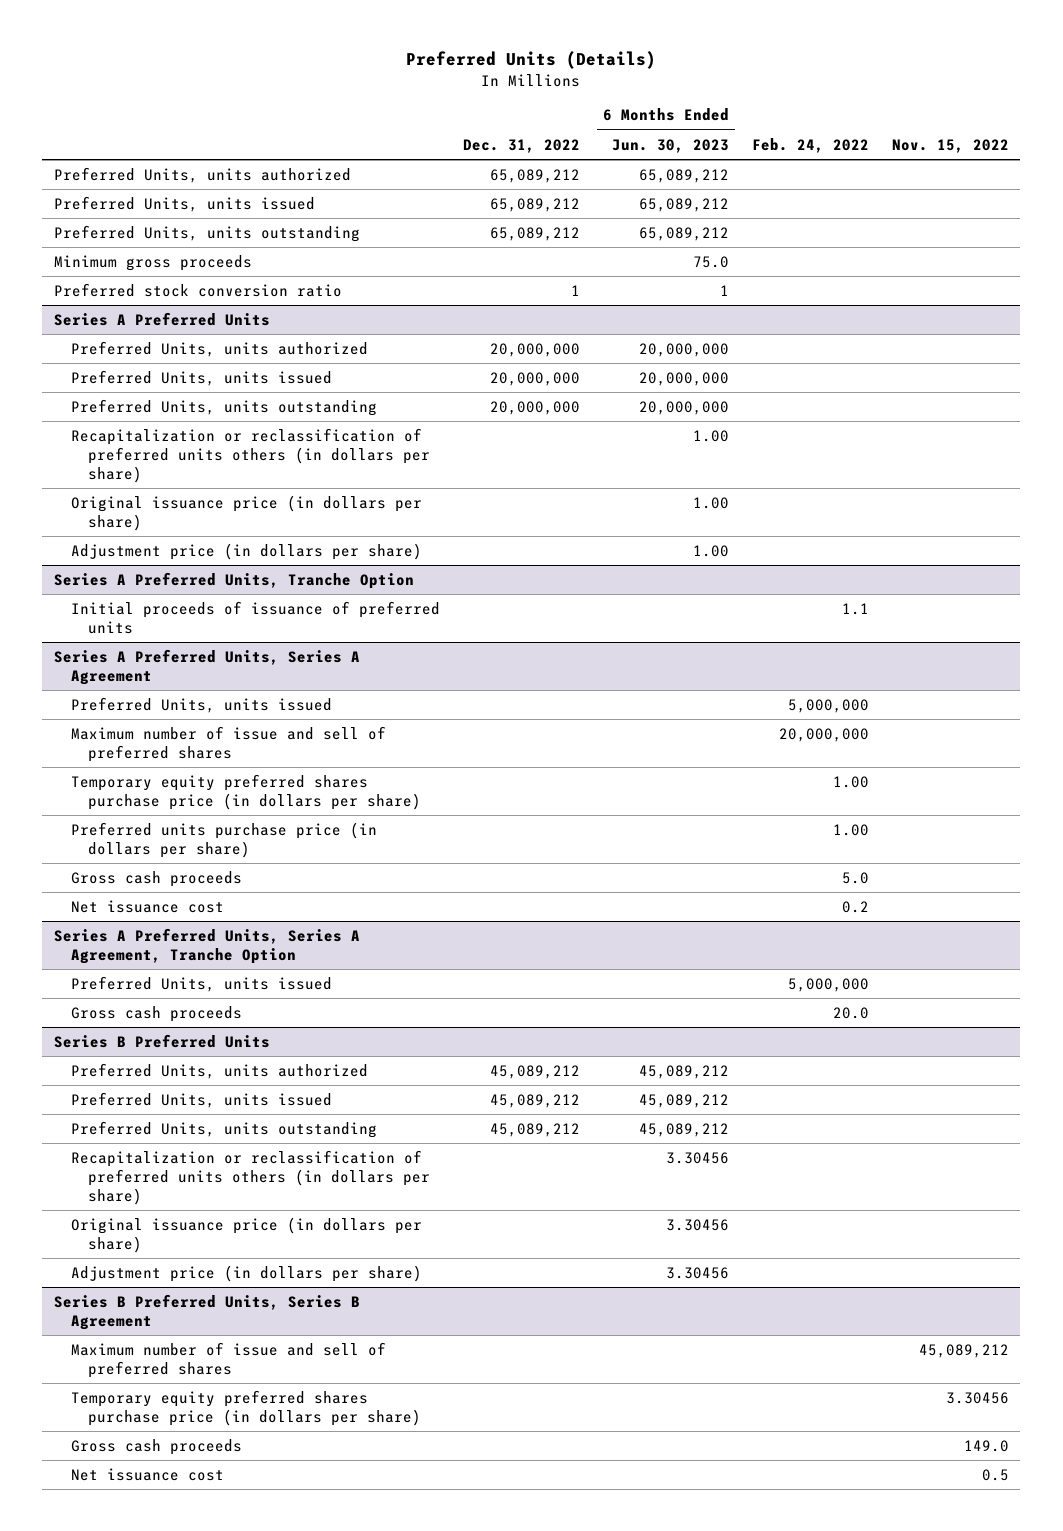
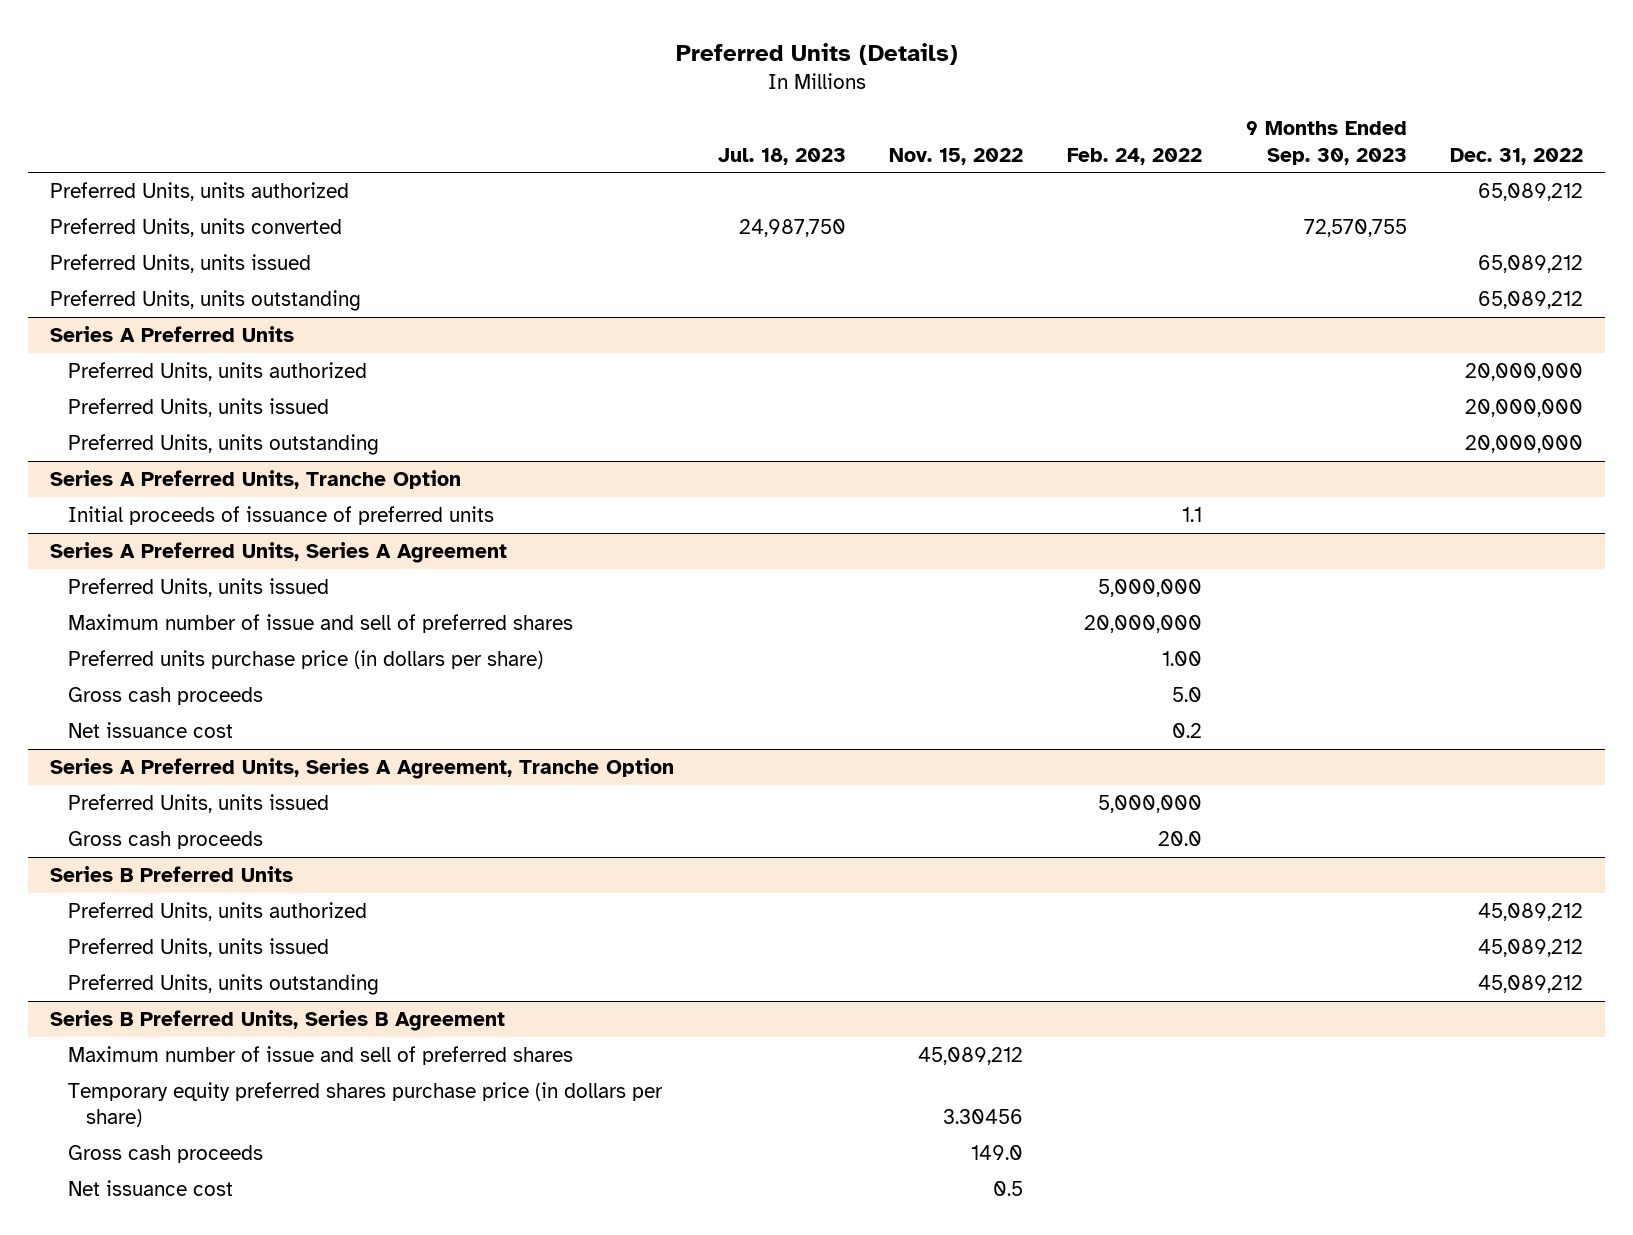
- | Dec. 31, 2022 | 6 Months Ended Jun. 30, 2023 | Feb. 24, 2022 | Nov. 15, 2022
+ | Jul. 18, 2023 | Nov. 15, 2022 | Feb. 24, 2022 | 9 Months Ended Sep. 30, 2023 | Dec. 31, 2022
+ Preferred Units, units converted | 24,987,750 | | | 72,570,755 |
- Minimum gross proceeds | | 75.0 | |
- Preferred stock conversion ratio | 1 | 1 | |
@ Series A Preferred Units
- Recapitalization or reclassification of preferred units others (in dollars per share) | | 1.00 | |
- Original issuance price (in dollars per share) | | 1.00 | |
- Adjustment price (in dollars per share) | | 1.00 | |
@ Series A Preferred Units, Series A Agreement
- Temporary equity preferred shares purchase price (in dollars per share) | | | 1.00 |
@ Series B Preferred Units
- Recapitalization or reclassification of preferred units others (in dollars per share) | | 3.30456 | |
- Original issuance price (in dollars per share) | | 3.30456 | |
- Adjustment price (in dollars per share) | | 3.30456 | |

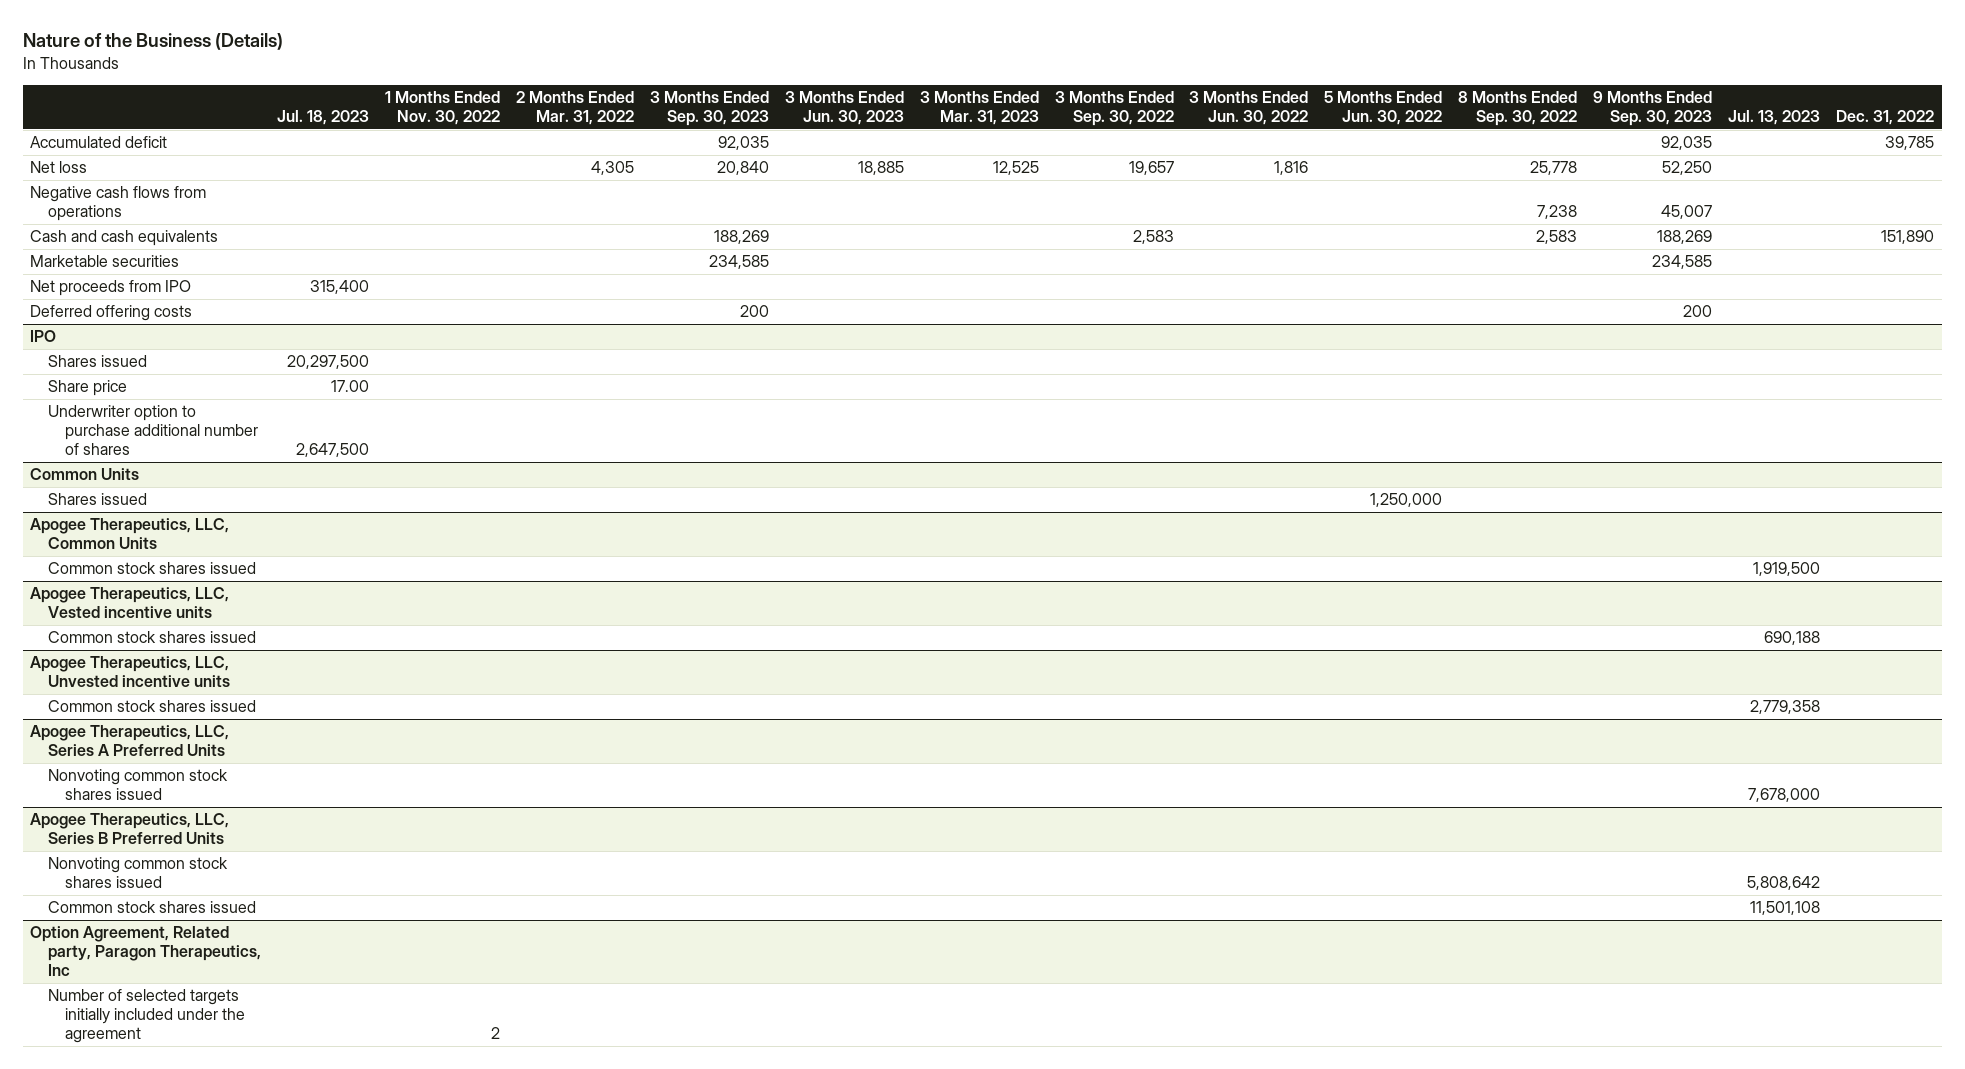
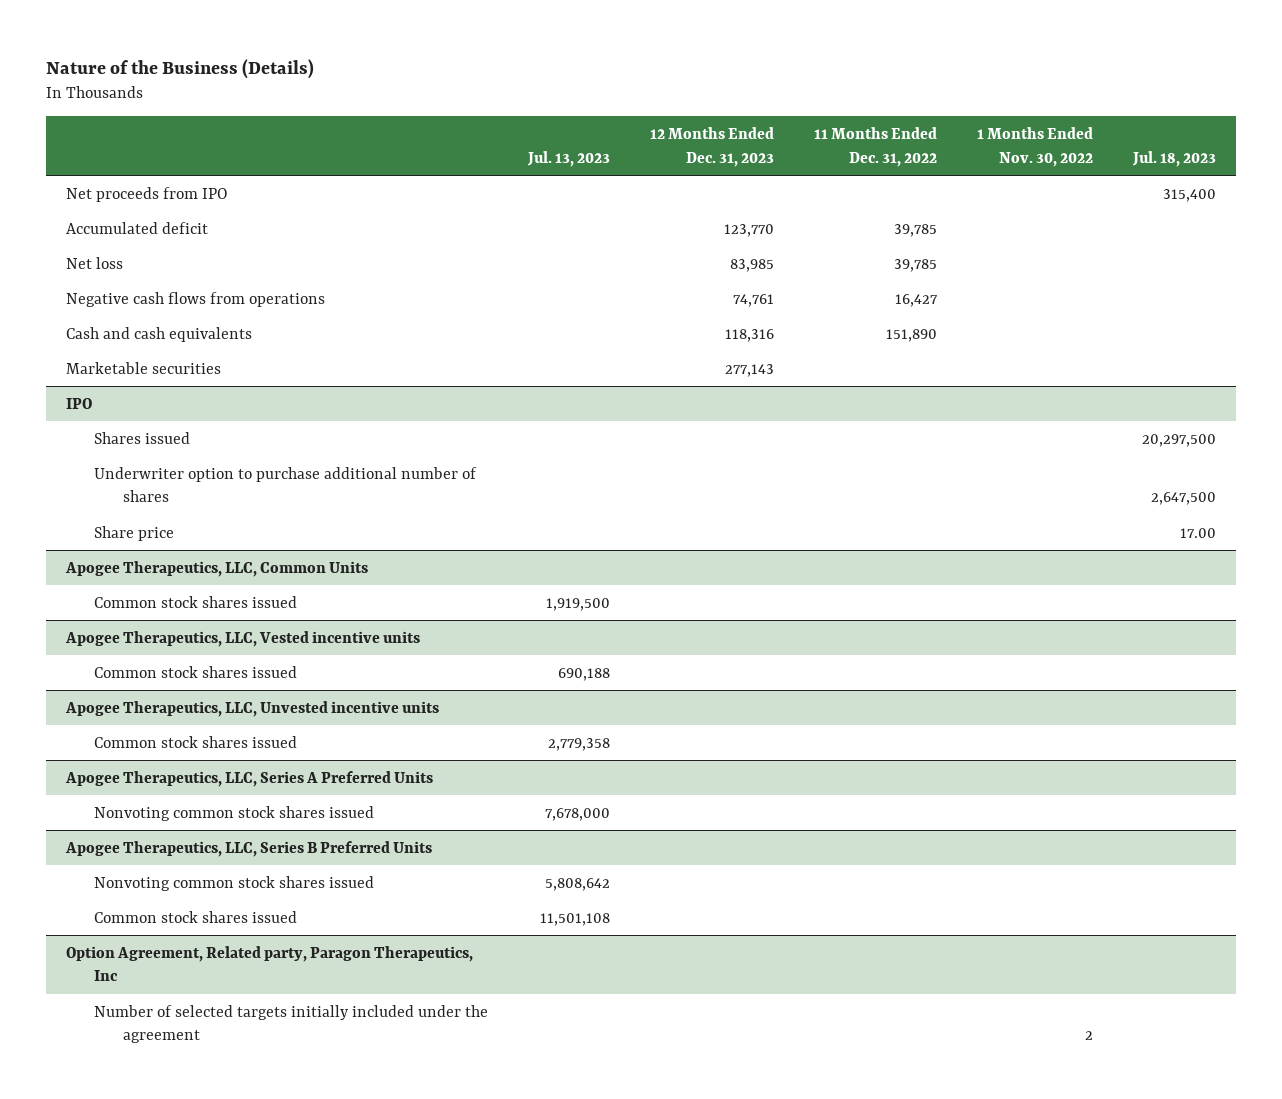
- | Jul. 18, 2023 | 1 Months Ended Nov. 30, 2022 | 2 Months Ended Mar. 31, 2022 | 3 Months Ended Sep. 30, 2023 | 3 Months Ended Jun. 30, 2023 | 3 Months Ended Mar. 31, 2023 | 3 Months Ended Sep. 30, 2022 | 3 Months Ended Jun. 30, 2022 | 5 Months Ended Jun. 30, 2022 | 8 Months Ended Sep. 30, 2022 | 9 Months Ended Sep. 30, 2023 | Jul. 13, 2023 | Dec. 31, 2022
+ | Jul. 13, 2023 | 12 Months Ended Dec. 31, 2023 | 11 Months Ended Dec. 31, 2022 | 1 Months Ended Nov. 30, 2022 | Jul. 18, 2023
moved up: Net proceeds from IPO | | | | | 315,400
- Deferred offering costs | | | | 200 | | | | | | | 200 | |
- Common Units
- Shares issued | | | | | | | | | 1,250,000 | | | |
@ IPO
moved down: Share price | | | | | 17.00

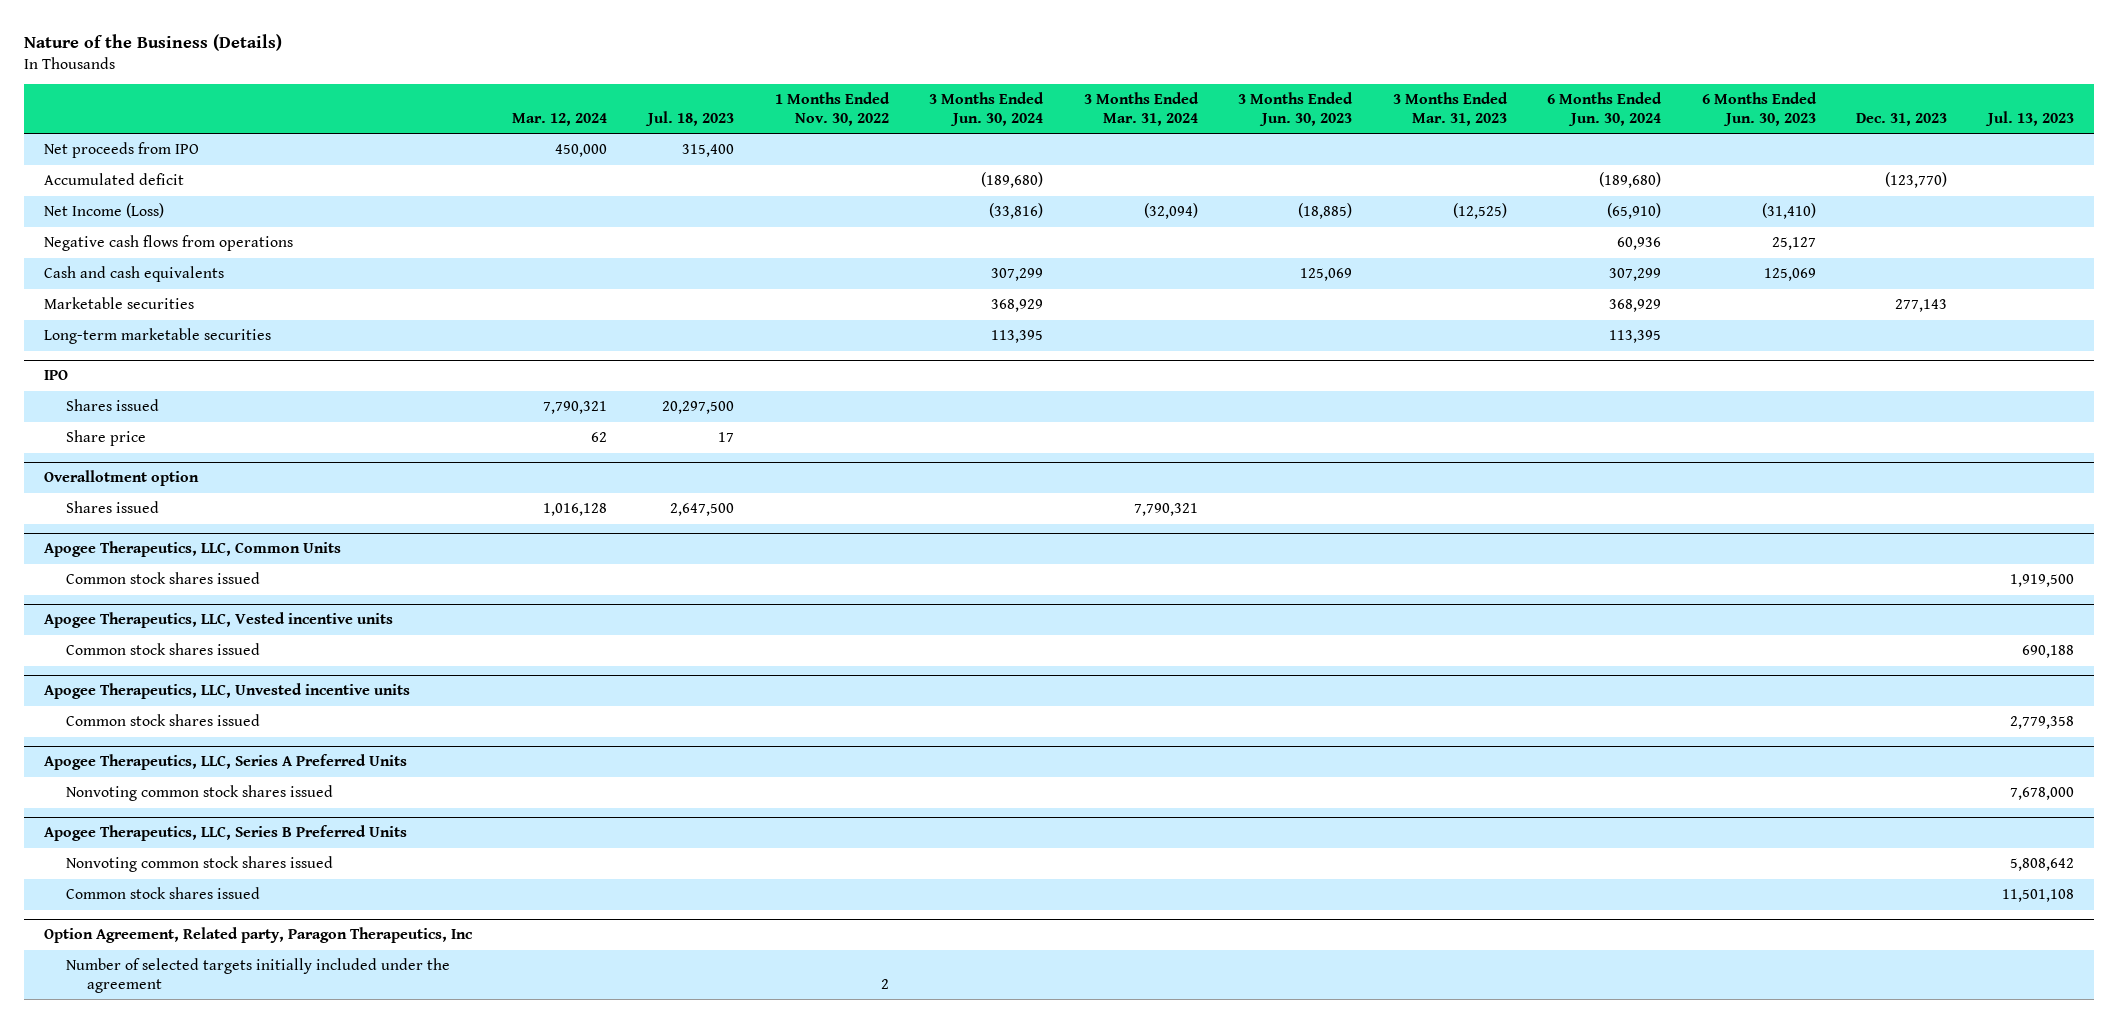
- | Jul. 13, 2023 | 12 Months Ended Dec. 31, 2023 | 11 Months Ended Dec. 31, 2022 | 1 Months Ended Nov. 30, 2022 | Jul. 18, 2023
+ | Mar. 12, 2024 | Jul. 18, 2023 | 1 Months Ended Nov. 30, 2022 | 3 Months Ended Jun. 30, 2024 | 3 Months Ended Mar. 31, 2024 | 3 Months Ended Jun. 30, 2023 | 3 Months Ended Mar. 31, 2023 | 6 Months Ended Jun. 30, 2024 | 6 Months Ended Jun. 30, 2023 | Dec. 31, 2023 | Jul. 13, 2023
- Net loss | | 83,985 | 39,785 | |
+ Net Income (Loss) | | | | (33,816) | (32,094) | (18,885) | (12,525) | (65,910) | (31,410) | |
+ Long-term marketable securities | | | | 113,395 | | | | 113,395 | | |
@ IPO
- Underwriter option to purchase additional number of shares | | | | | 2,647,500
- Share price | | | | | 17.00
+ Share price | 62 | 17 | | | | | | | | |
+ Overallotment option
+ Shares issued | 1,016,128 | 2,647,500 | | | 7,790,321 | | | | | |

